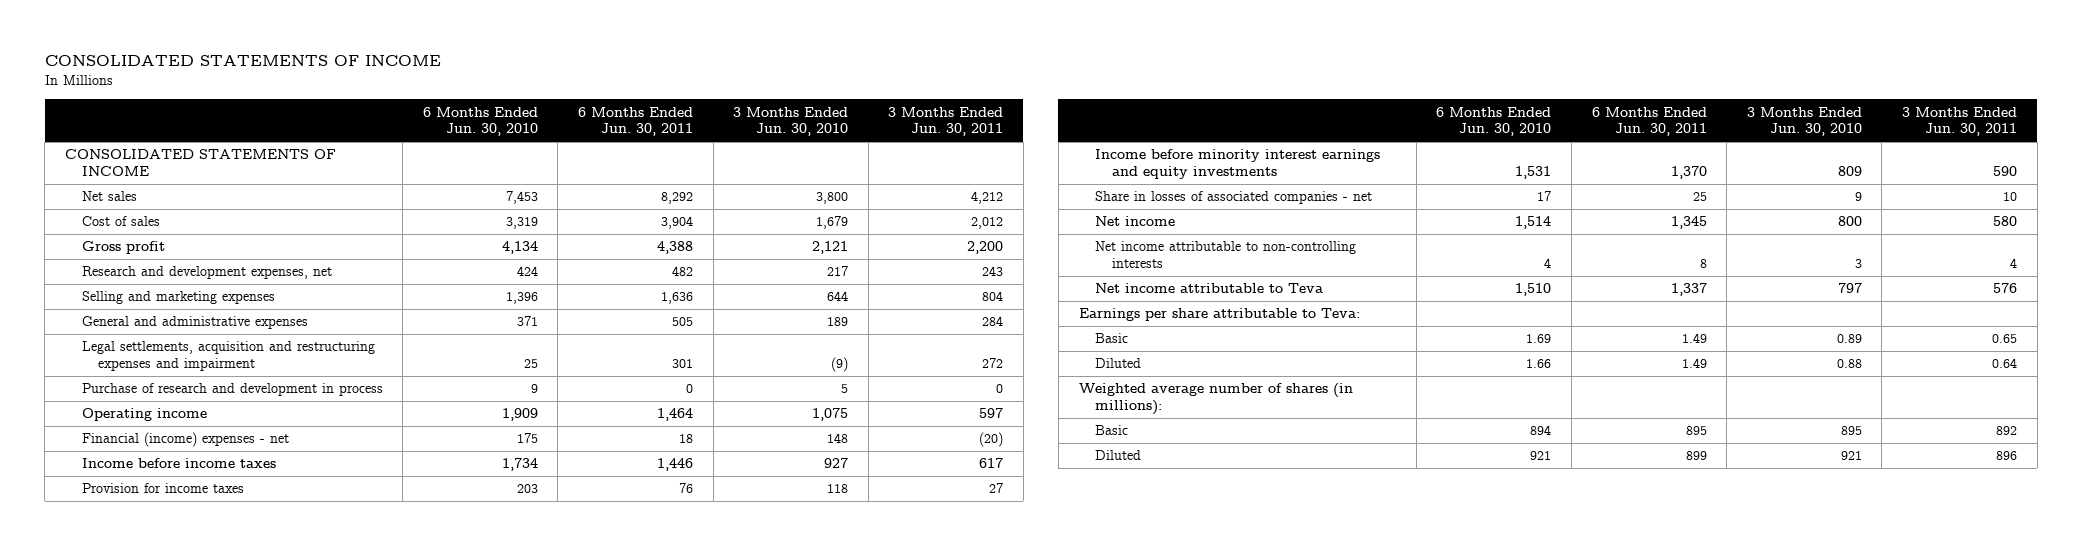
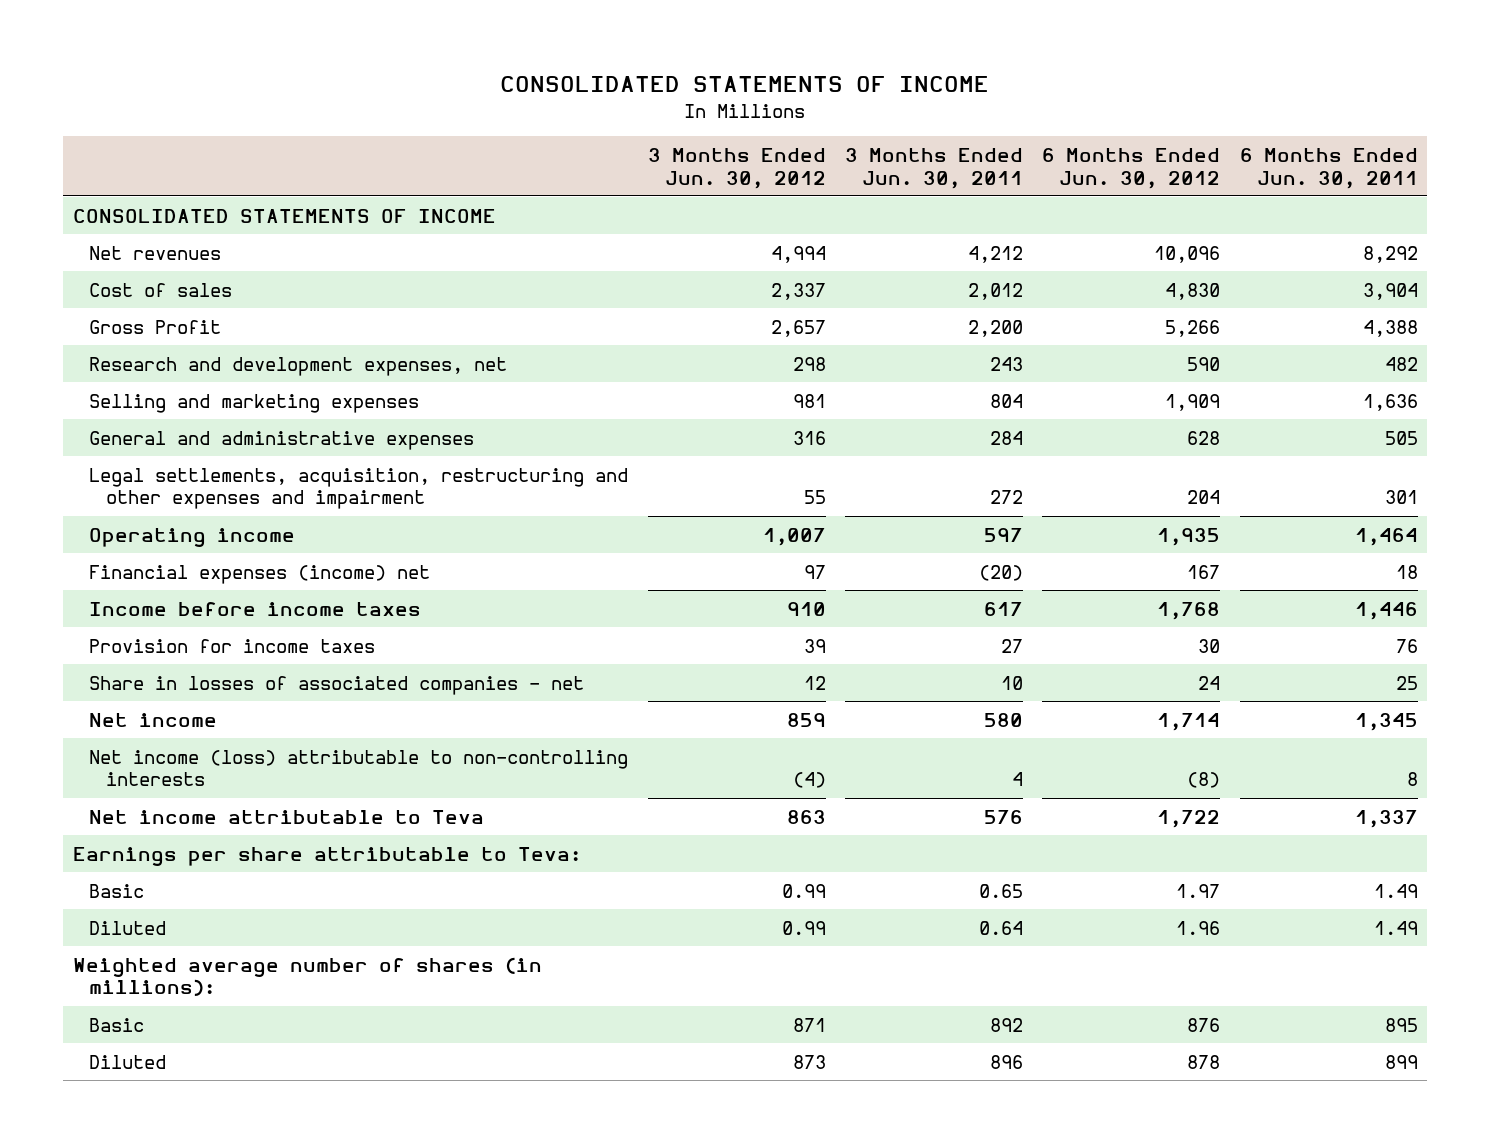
- | 6 Months Ended Jun. 30, 2010 | 6 Months Ended Jun. 30, 2011 | 3 Months Ended Jun. 30, 2010 | 3 Months Ended Jun. 30, 2011
+ | 3 Months Ended Jun. 30, 2012 | 3 Months Ended Jun. 30, 2011 | 6 Months Ended Jun. 30, 2012 | 6 Months Ended Jun. 30, 2011
- Net sales | 7,453 | 8,292 | 3,800 | 4,212
+ Net revenues | 4,994 | 4,212 | 10,096 | 8,292
- Gross profit | 4,134 | 4,388 | 2,121 | 2,200
+ Gross Profit | 2,657 | 2,200 | 5,266 | 4,388
- Legal settlements, acquisition and restructuring expenses and impairment | 25 | 301 | (9) | 272
- Purchase of research and development in process | 9 | 0 | 5 | 0
+ Legal settlements, acquisition, restructuring and other expenses and impairment | 55 | 272 | 204 | 301
- Financial (income) expenses - net | 175 | 18 | 148 | (20)
+ Financial expenses (income) net | 97 | (20) | 167 | 18
- Income before minority interest earnings and equity investments | 1,531 | 1,370 | 809 | 590
- Net income attributable to non-controlling interests | 4 | 8 | 3 | 4
+ Net income (loss) attributable to non-controlling interests | (4) | 4 | (8) | 8

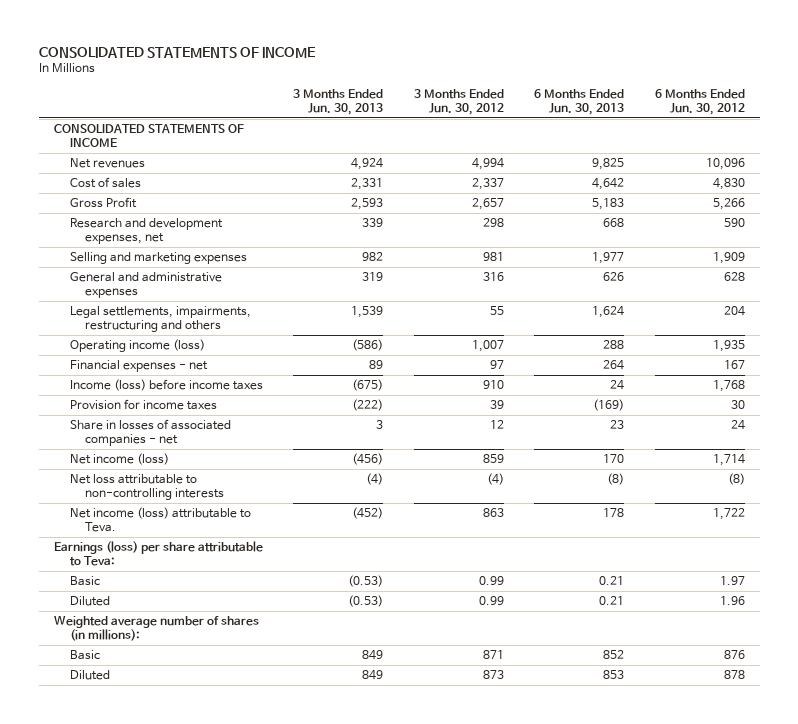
- | 3 Months Ended Jun. 30, 2012 | 3 Months Ended Jun. 30, 2011 | 6 Months Ended Jun. 30, 2012 | 6 Months Ended Jun. 30, 2011
+ | 3 Months Ended Jun. 30, 2013 | 3 Months Ended Jun. 30, 2012 | 6 Months Ended Jun. 30, 2013 | 6 Months Ended Jun. 30, 2012
- Legal settlements, acquisition, restructuring and other expenses and impairment | 55 | 272 | 204 | 301
- Operating income | 1,007 | 597 | 1,935 | 1,464
- Financial expenses (income) net | 97 | (20) | 167 | 18
- Income before income taxes | 910 | 617 | 1,768 | 1,446
+ Legal settlements, impairments, restructuring and others | 1,539 | 55 | 1,624 | 204
+ Operating income (loss) | (586) | 1,007 | 288 | 1,935
+ Financial expenses - net | 89 | 97 | 264 | 167
+ Income (loss) before income taxes | (675) | 910 | 24 | 1,768
- Net income | 859 | 580 | 1,714 | 1,345
- Net income (loss) attributable to non-controlling interests | (4) | 4 | (8) | 8
- Net income attributable to Teva | 863 | 576 | 1,722 | 1,337
- Earnings per share attributable to Teva:
+ Net income (loss) | (456) | 859 | 170 | 1,714
+ Net loss attributable to non-controlling interests | (4) | (4) | (8) | (8)
+ Net income (loss) attributable to Teva. | (452) | 863 | 178 | 1,722
+ Earnings (loss) per share attributable to Teva:

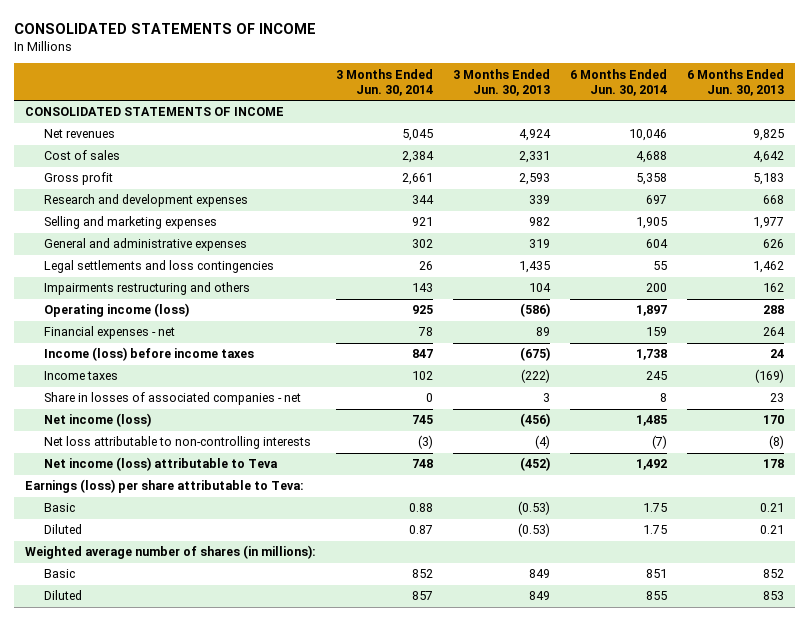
- | 3 Months Ended Jun. 30, 2013 | 3 Months Ended Jun. 30, 2012 | 6 Months Ended Jun. 30, 2013 | 6 Months Ended Jun. 30, 2012
+ | 3 Months Ended Jun. 30, 2014 | 3 Months Ended Jun. 30, 2013 | 6 Months Ended Jun. 30, 2014 | 6 Months Ended Jun. 30, 2013
- Gross Profit | 2,593 | 2,657 | 5,183 | 5,266
- Research and development expenses, net | 339 | 298 | 668 | 590
+ Gross profit | 2,661 | 2,593 | 5,358 | 5,183
+ Research and development expenses | 344 | 339 | 697 | 668
- Legal settlements, impairments, restructuring and others | 1,539 | 55 | 1,624 | 204
+ Legal settlements and loss contingencies | 26 | 1,435 | 55 | 1,462
+ Impairments restructuring and others | 143 | 104 | 200 | 162
- Provision for income taxes | (222) | 39 | (169) | 30
+ Income taxes | 102 | (222) | 245 | (169)
- Net income (loss) attributable to Teva. | (452) | 863 | 178 | 1,722
+ Net income (loss) attributable to Teva | 748 | (452) | 1,492 | 178

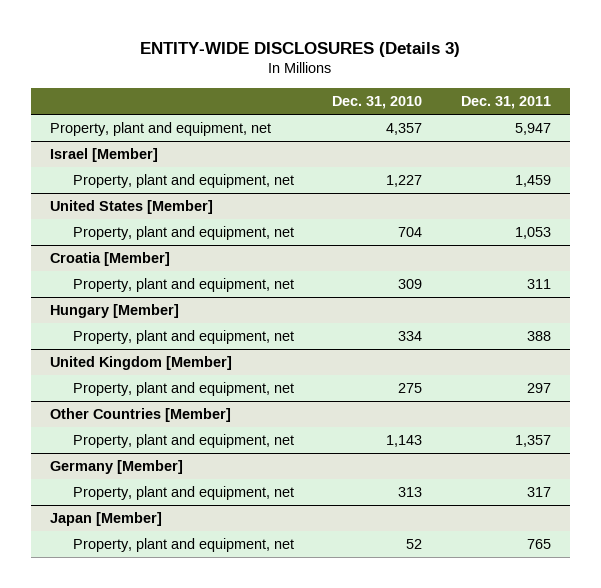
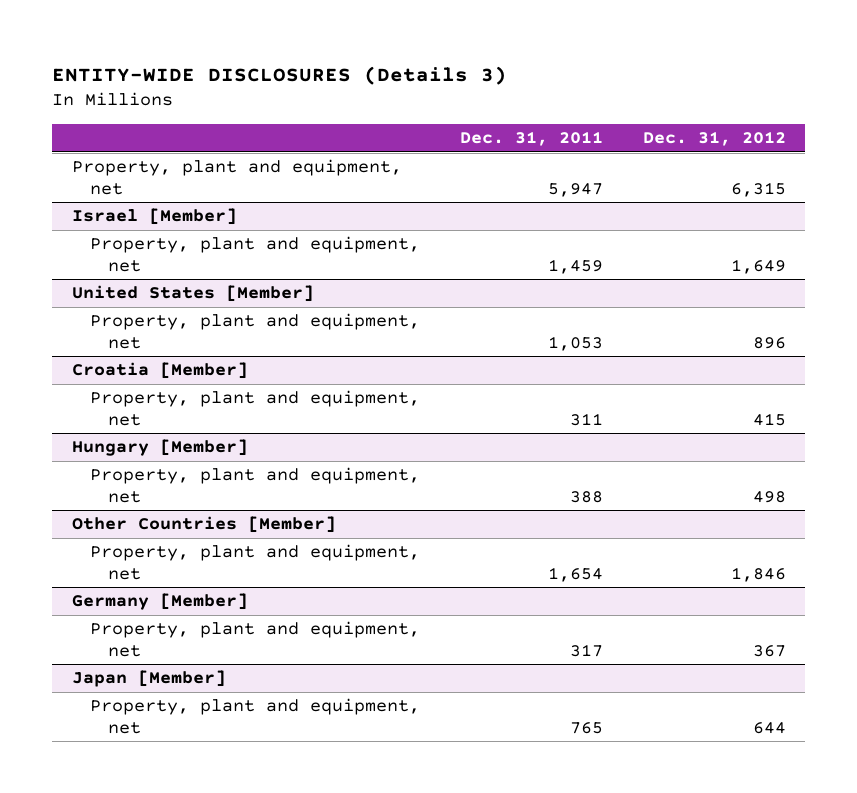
- | Dec. 31, 2010 | Dec. 31, 2011
+ | Dec. 31, 2011 | Dec. 31, 2012
- United Kingdom [Member]
- Property, plant and equipment, net | 275 | 297
@ Other Countries [Member]
- Property, plant and equipment, net | 1,143 | 1,357
+ Property, plant and equipment, net | 1,654 | 1,846

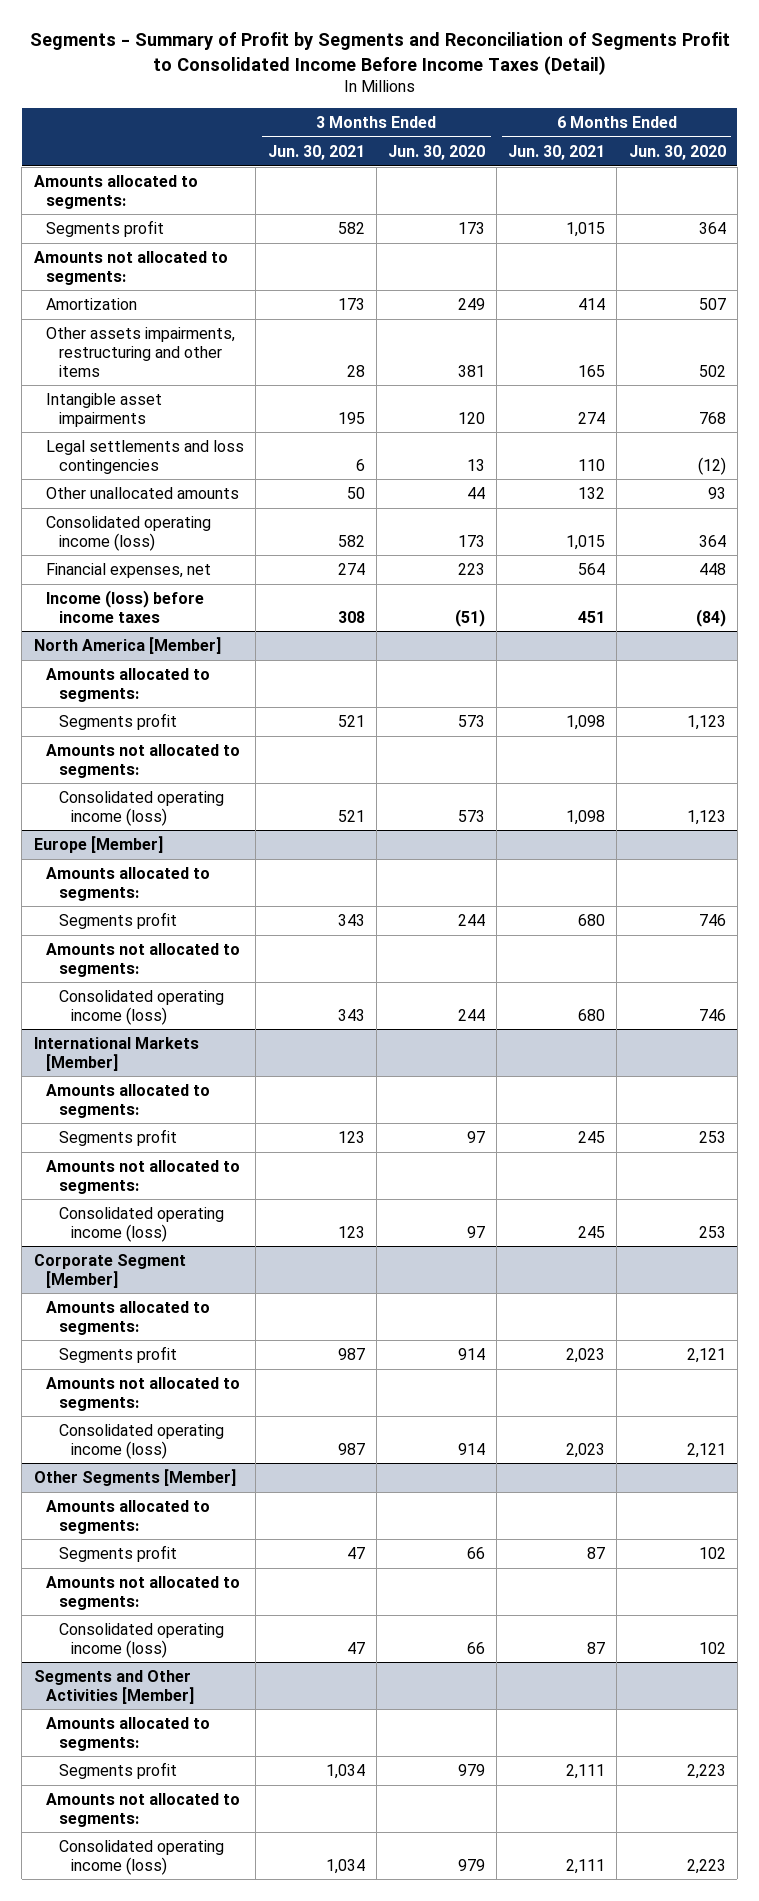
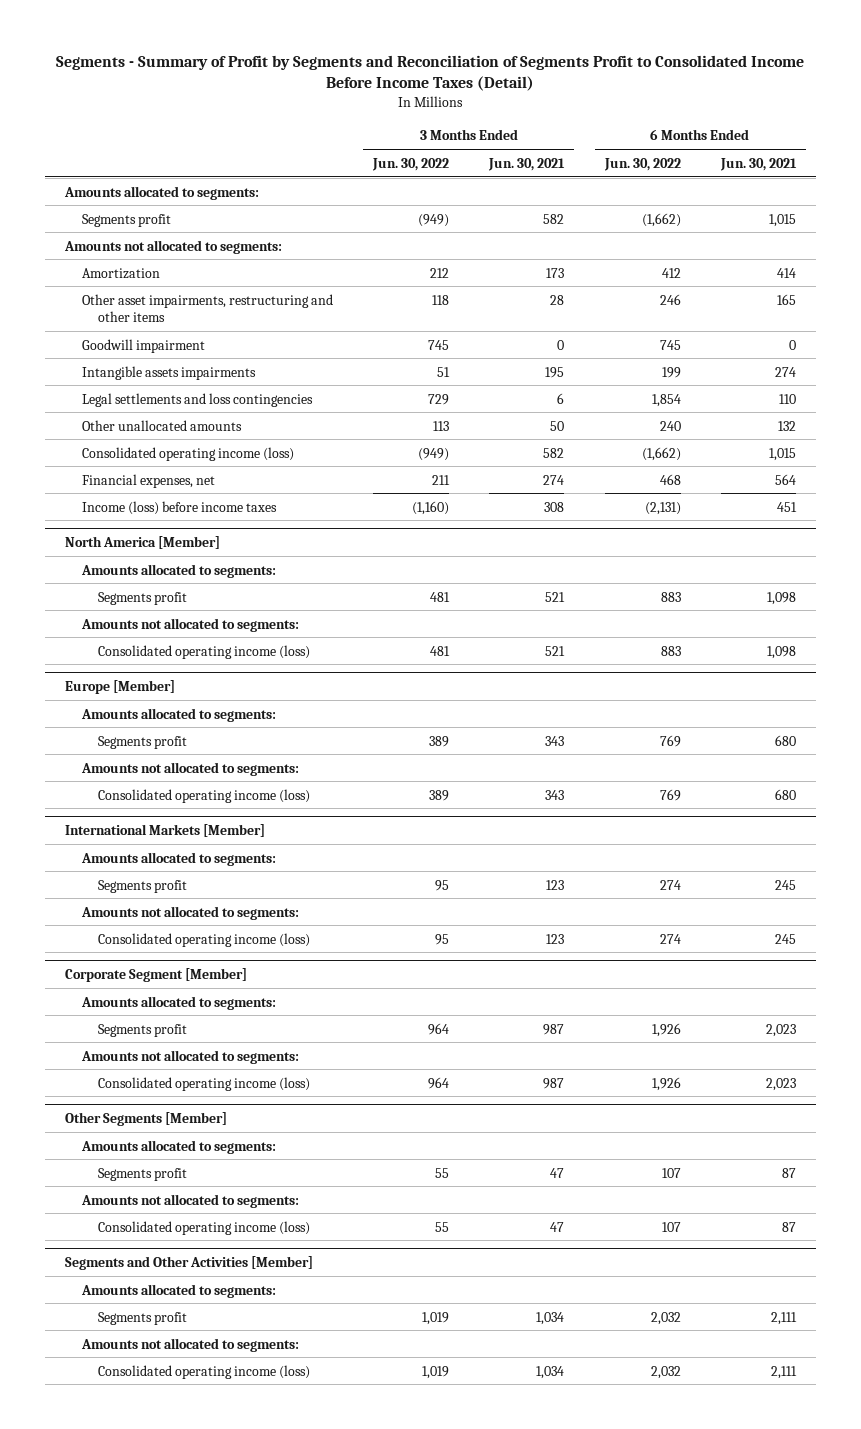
- | 3 Months Ended Jun. 30, 2021 | 3 Months Ended Jun. 30, 2020 | 6 Months Ended Jun. 30, 2021 | 6 Months Ended Jun. 30, 2020
+ | 3 Months Ended Jun. 30, 2022 | 3 Months Ended Jun. 30, 2021 | 6 Months Ended Jun. 30, 2022 | 6 Months Ended Jun. 30, 2021
- Other assets impairments, restructuring and other items | 28 | 381 | 165 | 502
- Intangible asset impairments | 195 | 120 | 274 | 768
+ Other asset impairments, restructuring and other items | 118 | 28 | 246 | 165
+ Goodwill impairment | 745 | 0 | 745 | 0
+ Intangible assets impairments | 51 | 195 | 199 | 274

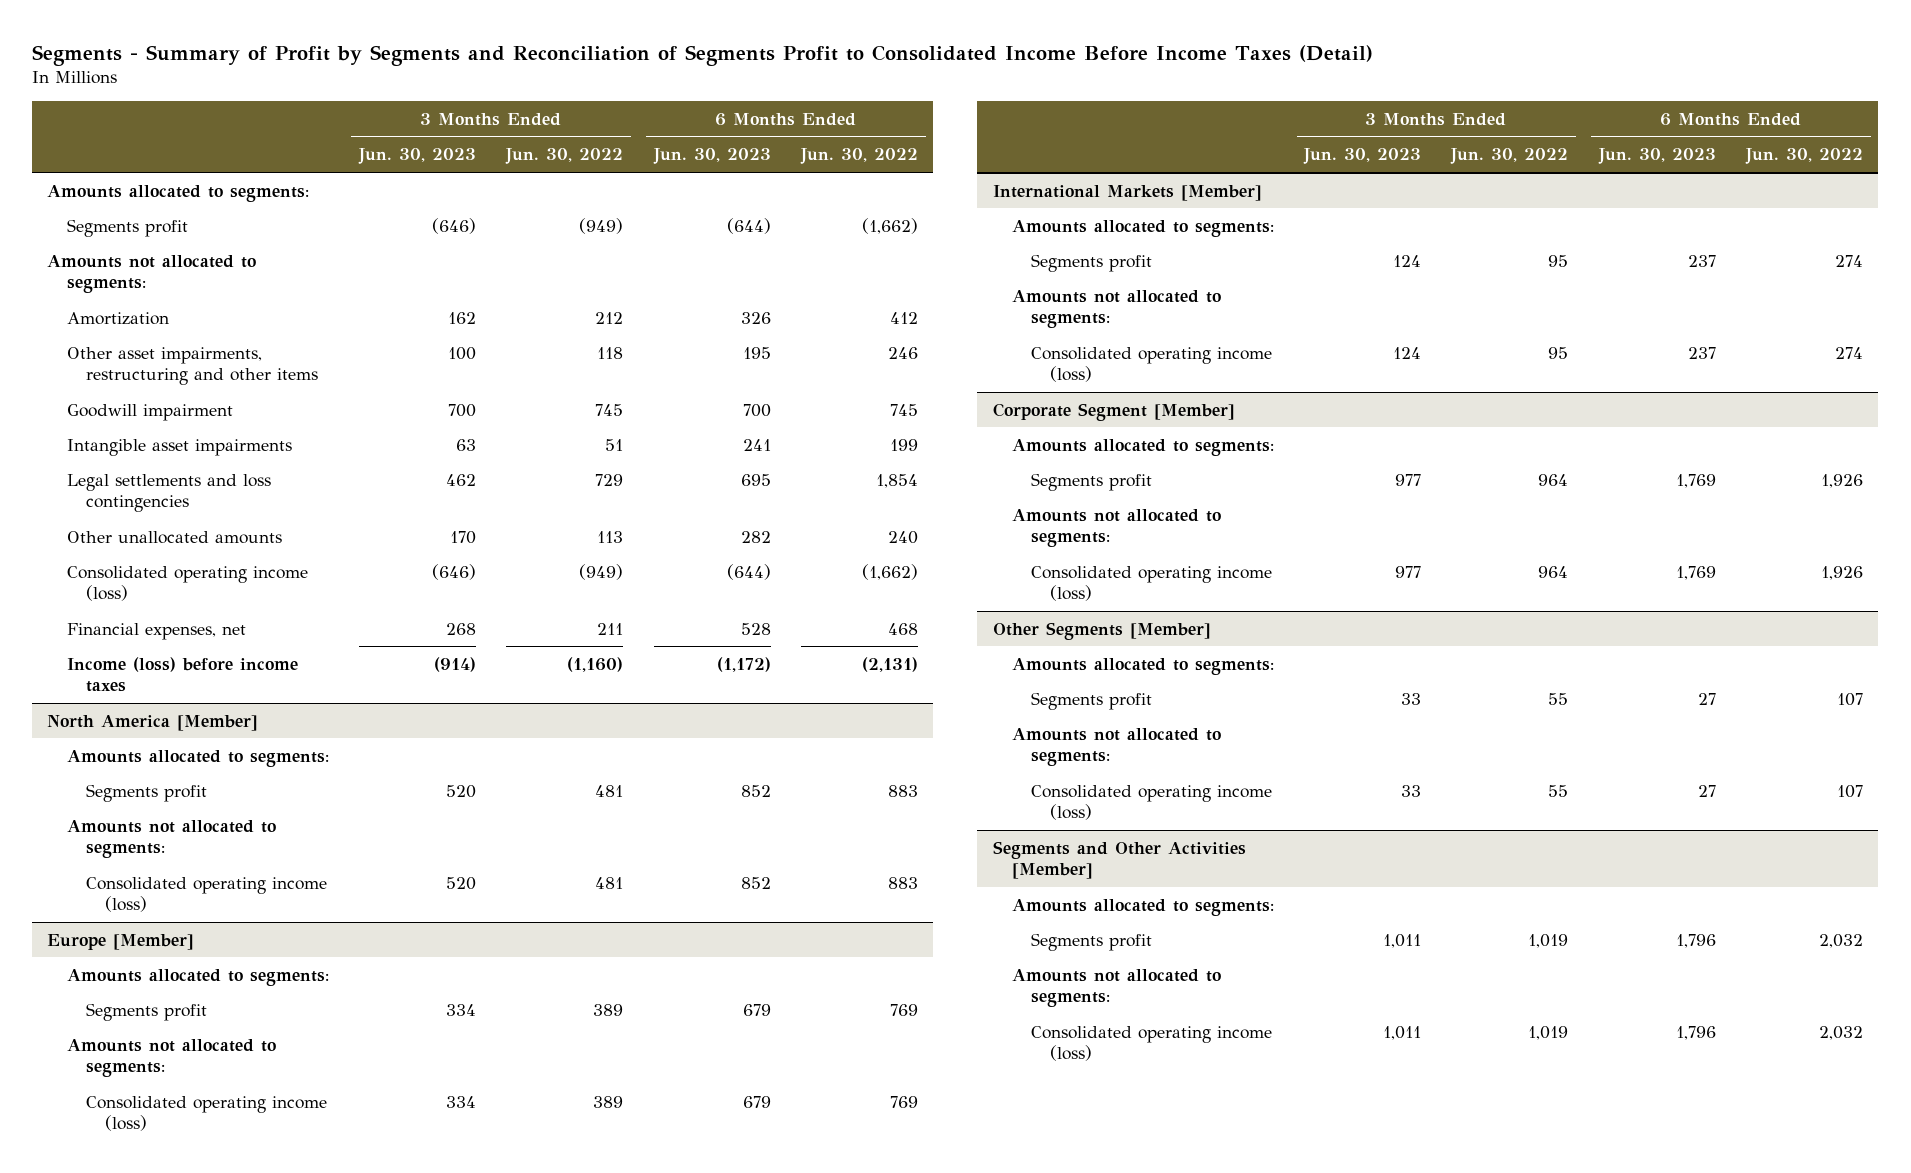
- | 3 Months Ended Jun. 30, 2022 | 3 Months Ended Jun. 30, 2021 | 6 Months Ended Jun. 30, 2022 | 6 Months Ended Jun. 30, 2021
+ | 3 Months Ended Jun. 30, 2023 | 3 Months Ended Jun. 30, 2022 | 6 Months Ended Jun. 30, 2023 | 6 Months Ended Jun. 30, 2022
- Intangible assets impairments | 51 | 195 | 199 | 274
+ Intangible asset impairments | 63 | 51 | 241 | 199

